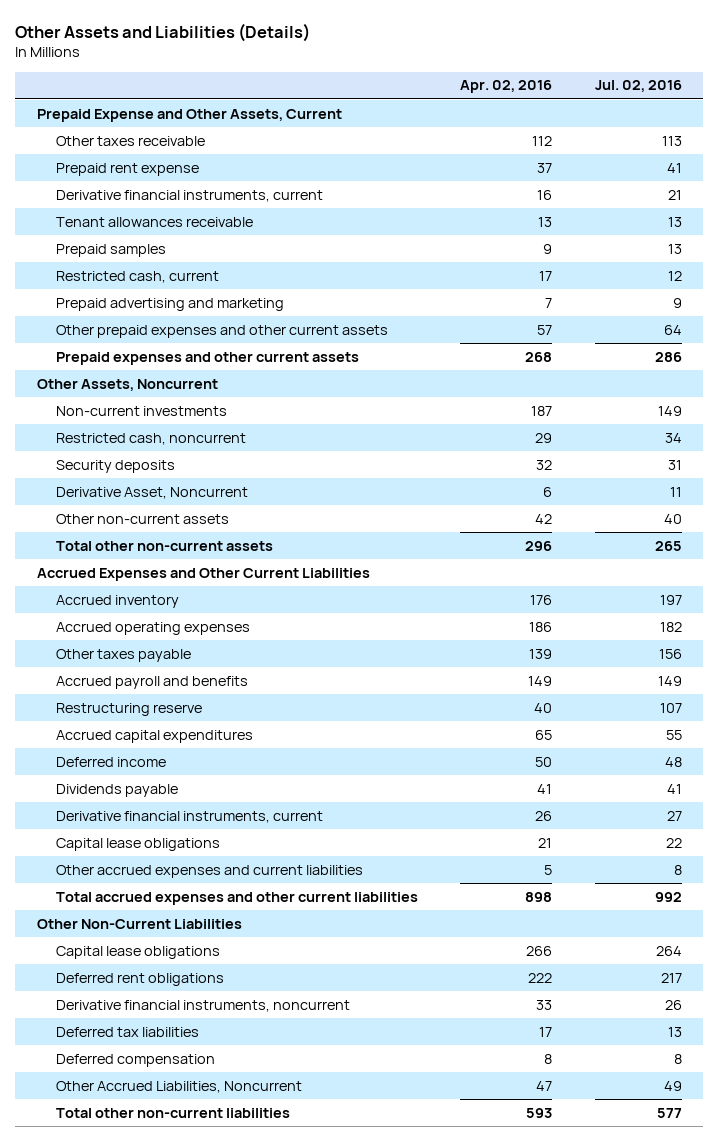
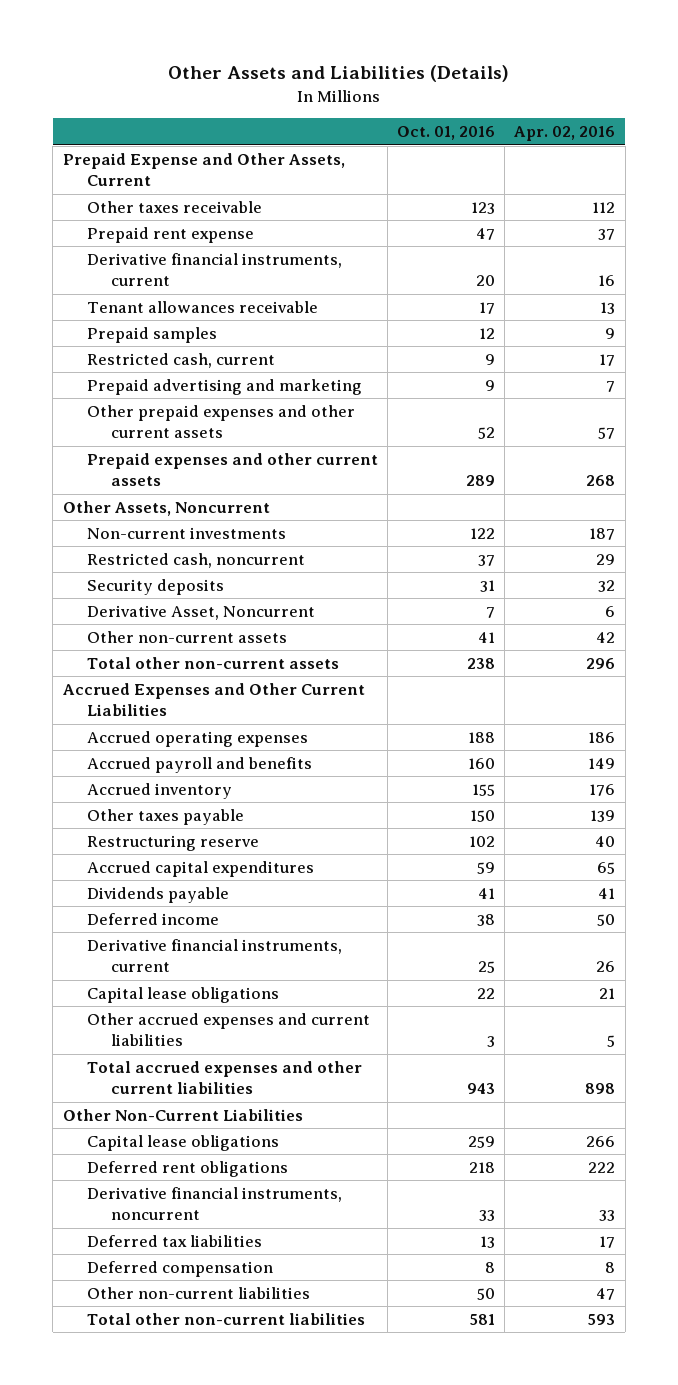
- | Apr. 02, 2016 | Jul. 02, 2016
+ | Oct. 01, 2016 | Apr. 02, 2016
moved down: Accrued inventory | 155 | 176
moved down: Other taxes payable | 150 | 139
moved down: Deferred income | 38 | 50
- Other Accrued Liabilities, Noncurrent | 47 | 49
+ Other non-current liabilities | 50 | 47

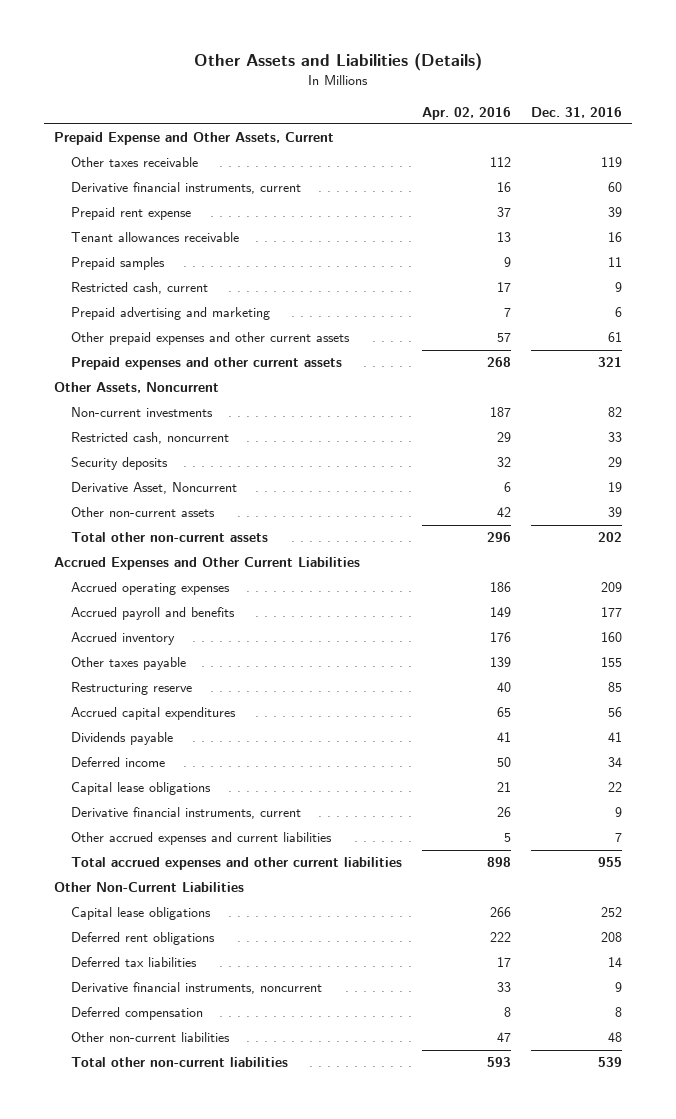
- | Oct. 01, 2016 | Apr. 02, 2016
+ | Apr. 02, 2016 | Dec. 31, 2016
moved down: Prepaid rent expense | 37 | 39
moved down: Derivative financial instruments, current | 26 | 9
moved down: Derivative financial instruments, noncurrent | 33 | 9

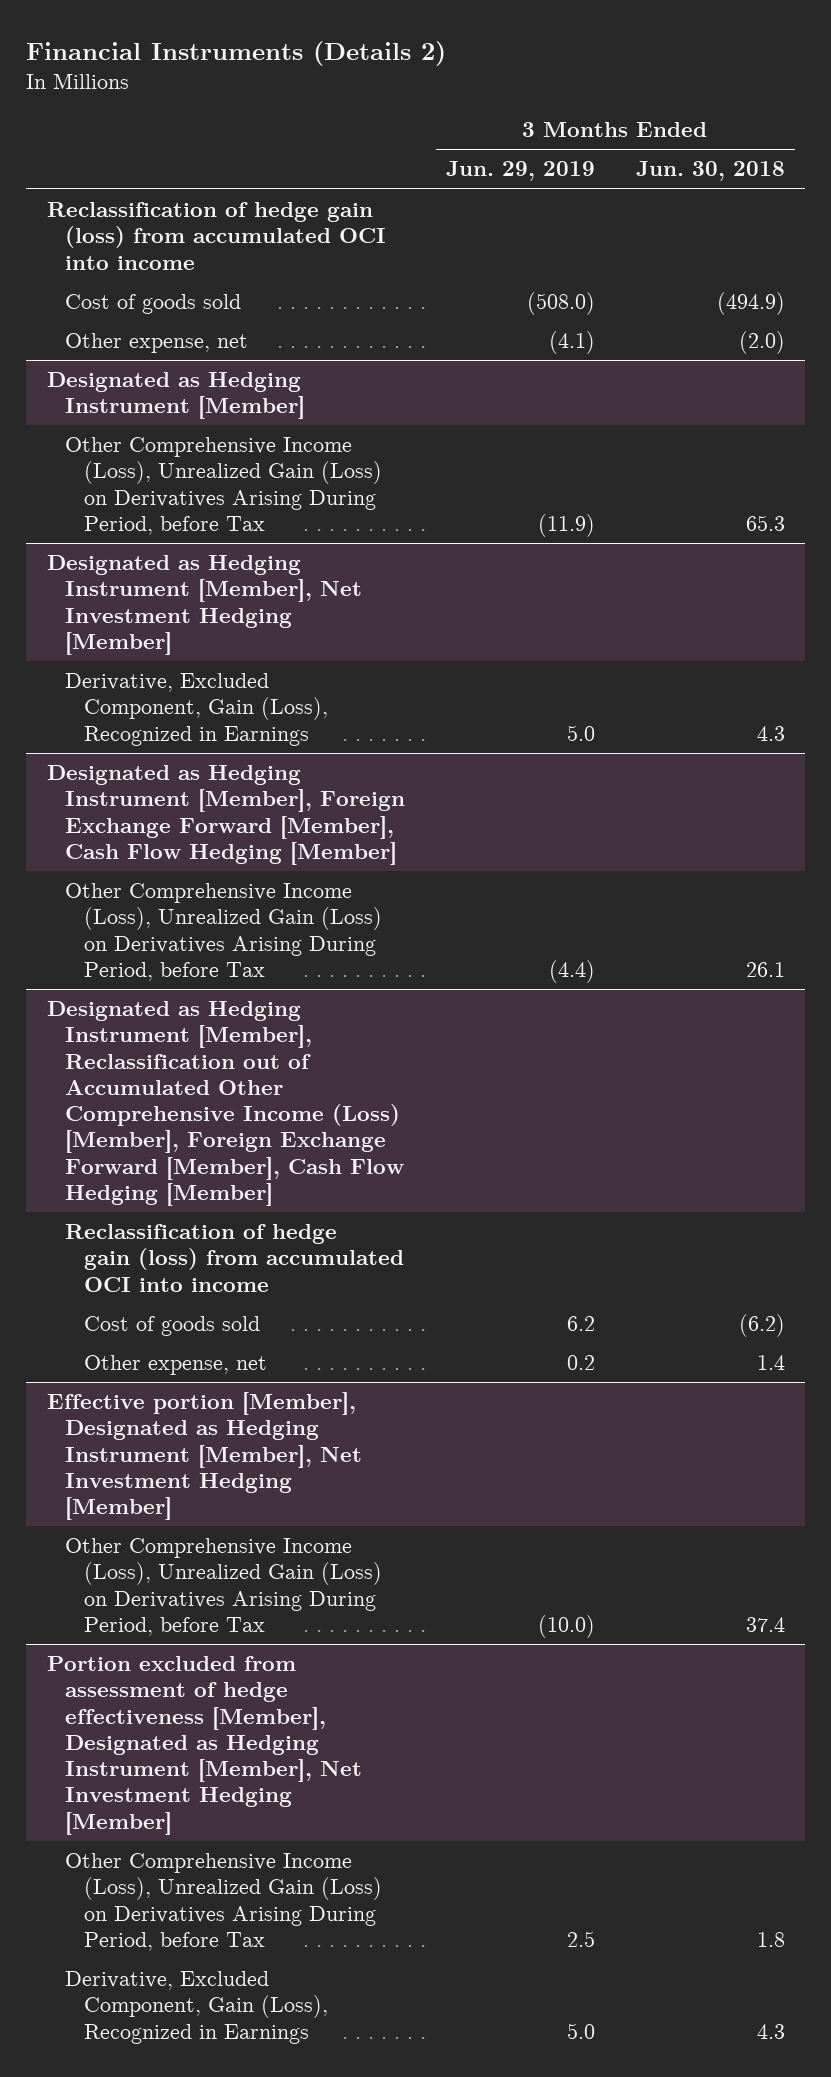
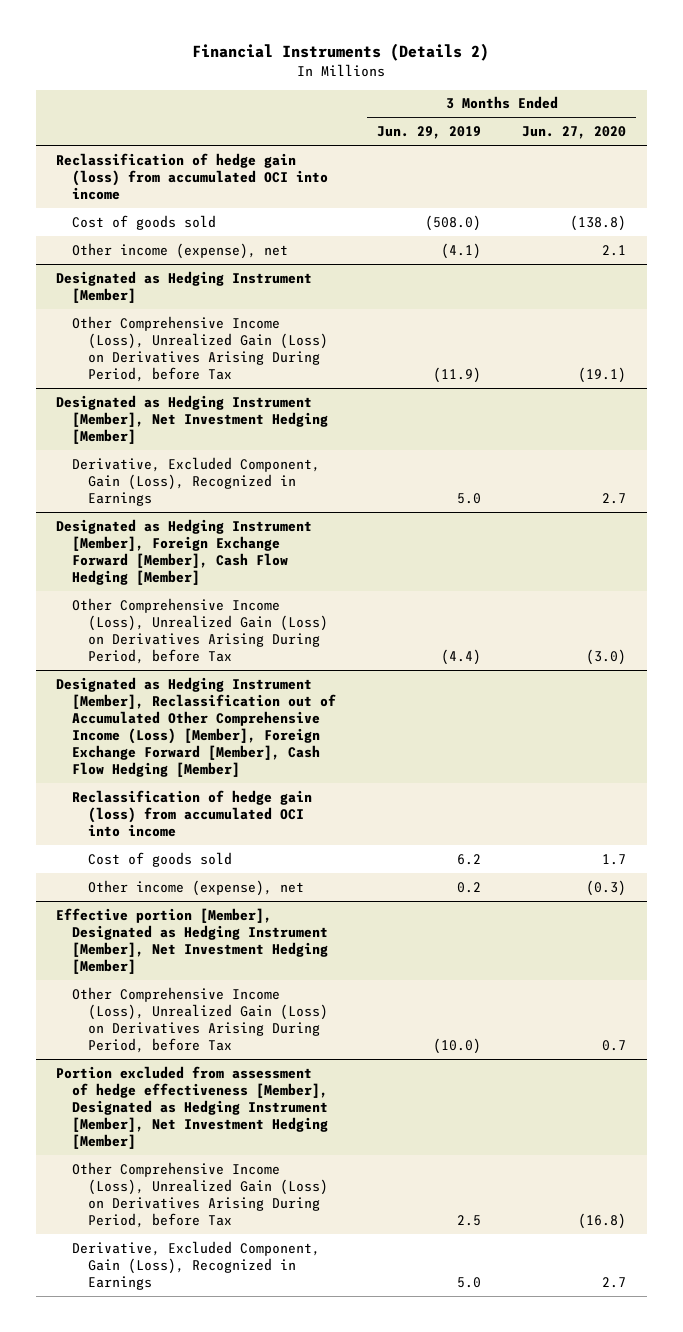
- | 3 Months Ended Jun. 29, 2019 | 3 Months Ended Jun. 30, 2018
+ | 3 Months Ended Jun. 29, 2019 | 3 Months Ended Jun. 27, 2020
- Other expense, net | (4.1) | (2.0)
+ Other income (expense), net | (4.1) | 2.1
@ Designated as Hedging Instrument [Member], Reclassification out of Accumulated Other Comprehensive Income (Loss) [Member], Foreign Exchange Forward [Member], Cash Flow Hedging [Member]
- Other expense, net | 0.2 | 1.4
+ Other income (expense), net | 0.2 | (0.3)

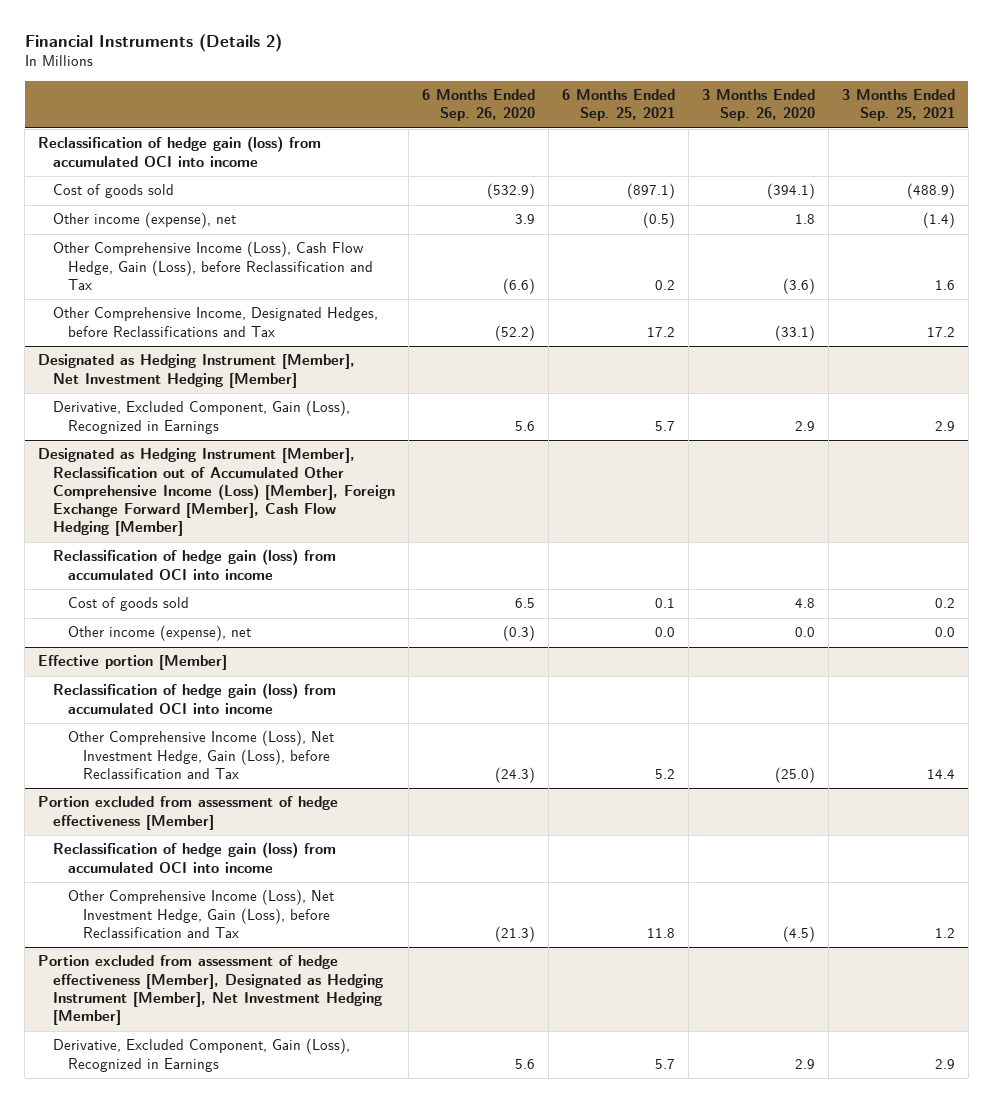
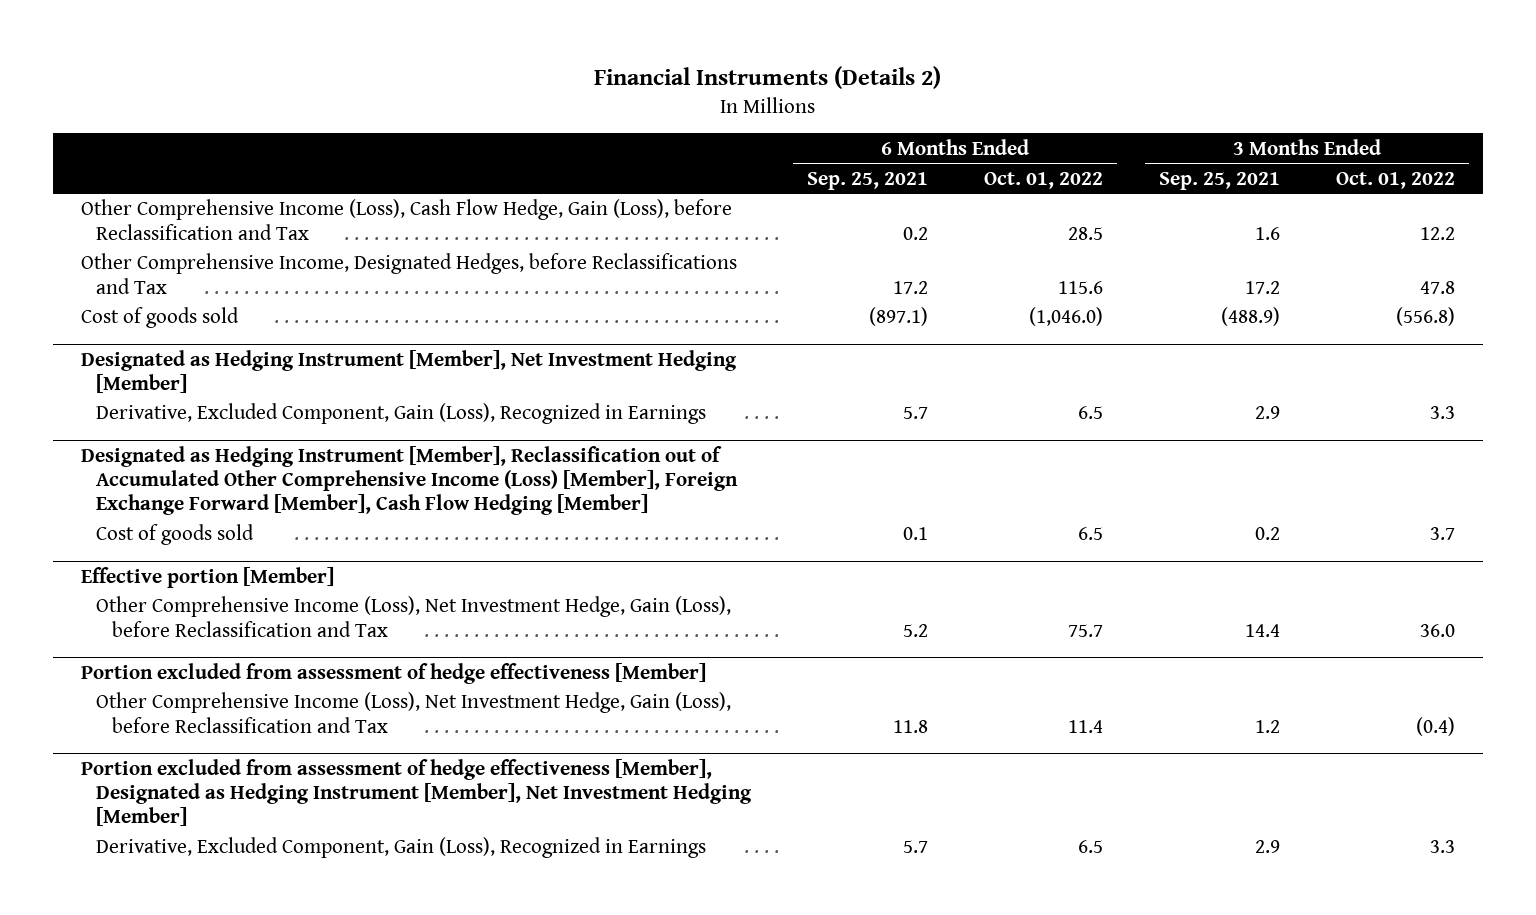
- | 6 Months Ended Sep. 26, 2020 | 6 Months Ended Sep. 25, 2021 | 3 Months Ended Sep. 26, 2020 | 3 Months Ended Sep. 25, 2021
+ | 6 Months Ended Sep. 25, 2021 | 6 Months Ended Oct. 01, 2022 | 3 Months Ended Sep. 25, 2021 | 3 Months Ended Oct. 01, 2022
- Reclassification of hedge gain (loss) from accumulated OCI into income
- Other income (expense), net | 3.9 | (0.5) | 1.8 | (1.4)
moved down: Cost of goods sold | (897.1) | (1,046.0) | (488.9) | (556.8)
@ Designated as Hedging Instrument [Member], Reclassification out of Accumulated Other Comprehensive Income (Loss) [Member], Foreign Exchange Forward [Member], Cash Flow Hedging [Member]
- Reclassification of hedge gain (loss) from accumulated OCI into income
- Other income (expense), net | (0.3) | 0.0 | 0.0 | 0.0
@ Effective portion [Member]
- Reclassification of hedge gain (loss) from accumulated OCI into income
@ Portion excluded from assessment of hedge effectiveness [Member]
- Reclassification of hedge gain (loss) from accumulated OCI into income

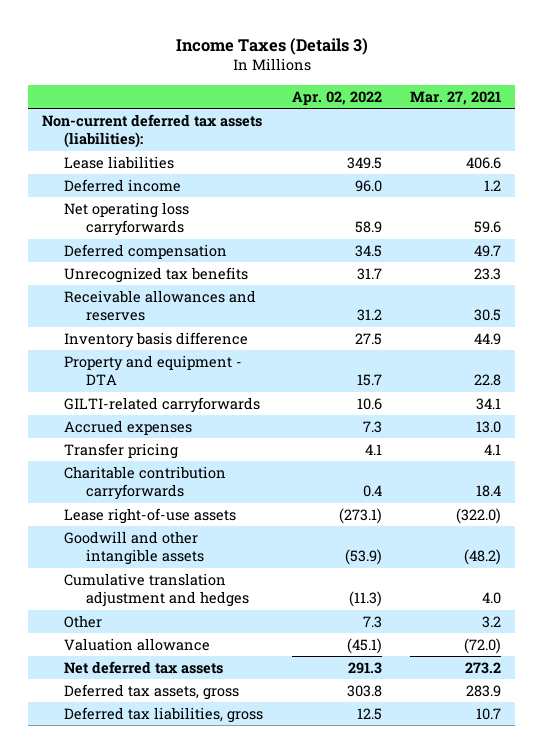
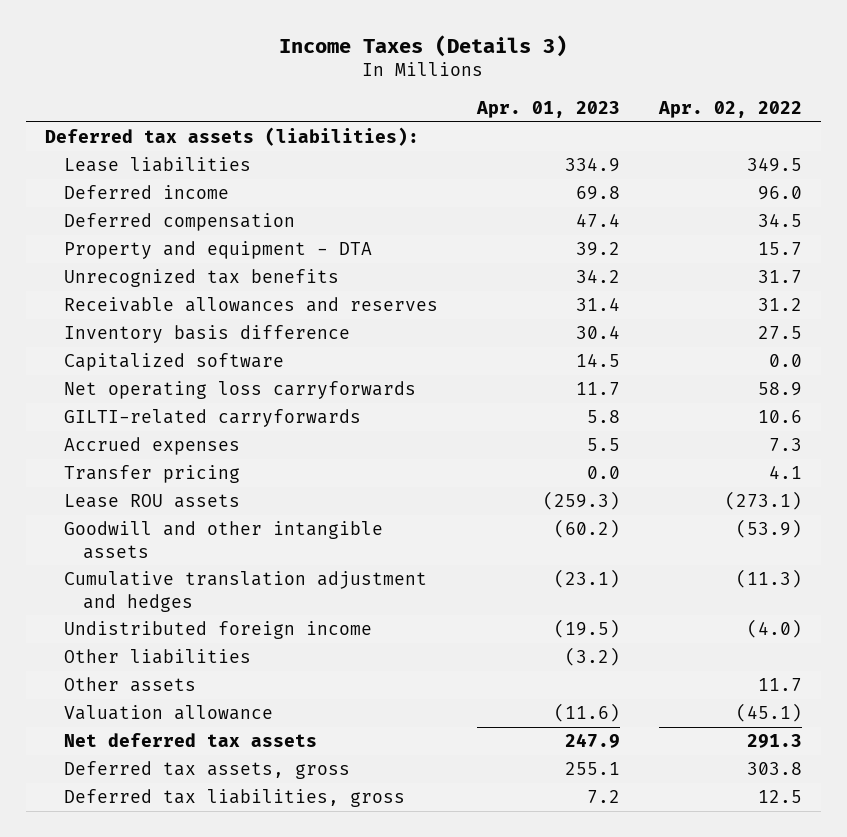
- | Apr. 02, 2022 | Mar. 27, 2021
+ | Apr. 01, 2023 | Apr. 02, 2022
- Non-current deferred tax assets (liabilities):
+ Deferred tax assets (liabilities):
moved up: Property and equipment - DTA | 39.2 | 15.7
+ Capitalized software | 14.5 | 0.0
moved down: Net operating loss carryforwards | 11.7 | 58.9
- Charitable contribution carryforwards | 0.4 | 18.4
- Lease right-of-use assets | (273.1) | (322.0)
+ Lease ROU assets | (259.3) | (273.1)
- Other | 7.3 | 3.2
+ Undistributed foreign income | (19.5) | (4.0)
+ Other liabilities | (3.2) |
+ Other assets | | 11.7

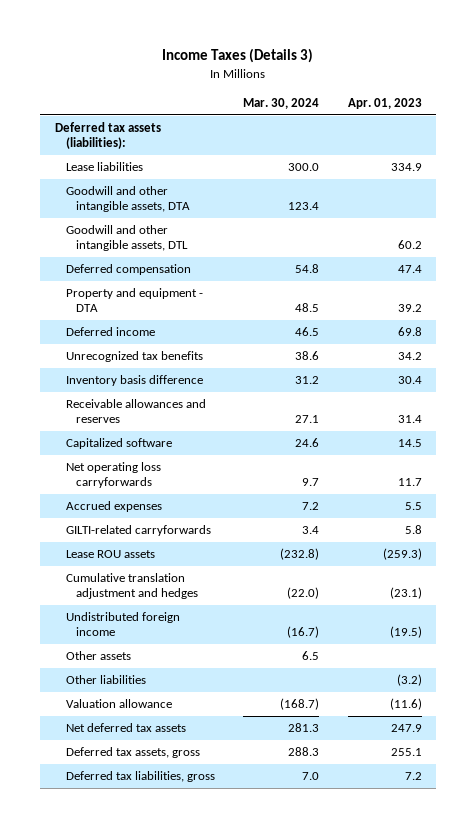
- | Apr. 01, 2023 | Apr. 02, 2022
+ | Mar. 30, 2024 | Apr. 01, 2023
+ Goodwill and other intangible assets, DTA | 123.4 |
+ Goodwill and other intangible assets, DTL | | 60.2
moved down: Deferred income | 46.5 | 69.8
moved down: Receivable allowances and reserves | 27.1 | 31.4
- Transfer pricing | 0.0 | 4.1
moved down: GILTI-related carryforwards | 3.4 | 5.8
- Goodwill and other intangible assets | (60.2) | (53.9)
moved down: Other liabilities | | (3.2)

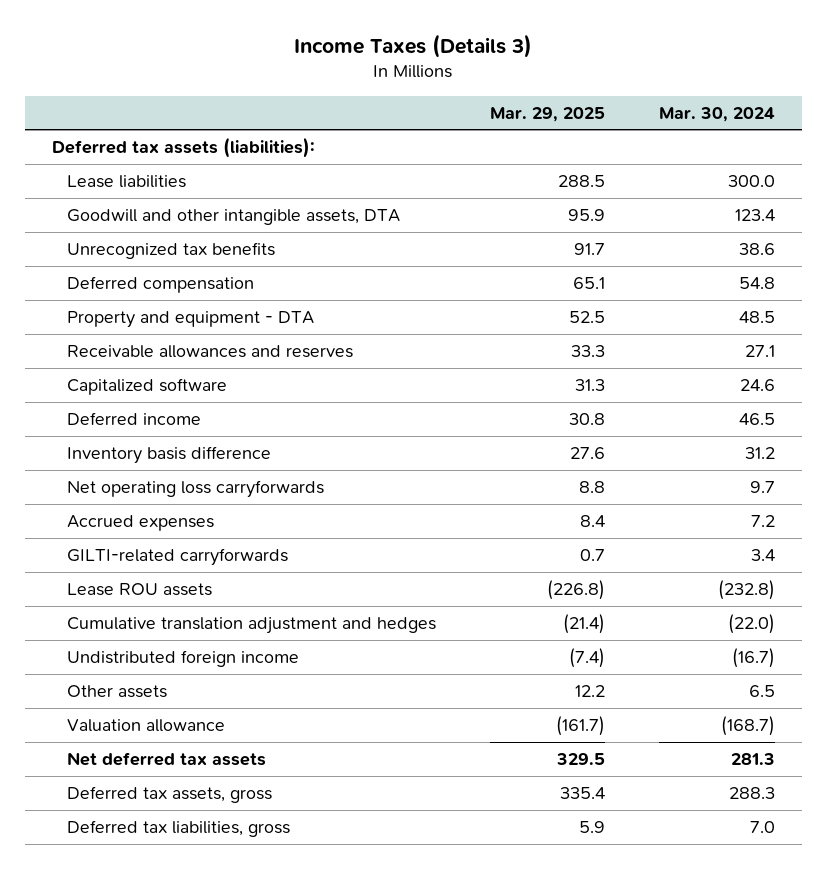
- | Mar. 30, 2024 | Apr. 01, 2023
+ | Mar. 29, 2025 | Mar. 30, 2024
- Goodwill and other intangible assets, DTL | | 60.2
moved up: Unrecognized tax benefits | 91.7 | 38.6
moved down: Deferred income | 30.8 | 46.5
moved down: Inventory basis difference | 27.6 | 31.2
- Other liabilities | | (3.2)

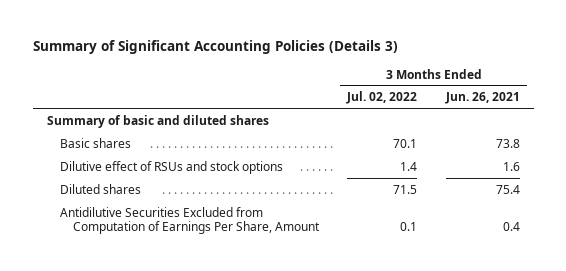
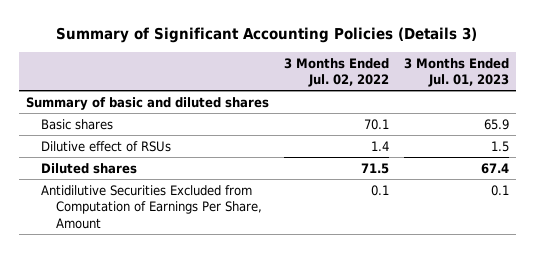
- | 3 Months Ended Jul. 02, 2022 | 3 Months Ended Jun. 26, 2021
+ | 3 Months Ended Jul. 02, 2022 | 3 Months Ended Jul. 01, 2023
- Dilutive effect of RSUs and stock options | 1.4 | 1.6
+ Dilutive effect of RSUs | 1.4 | 1.5

